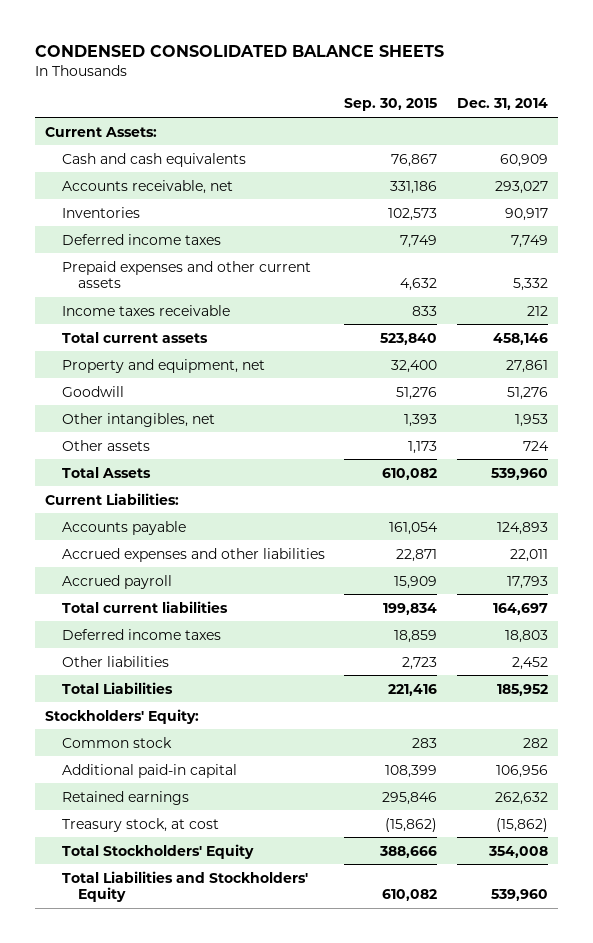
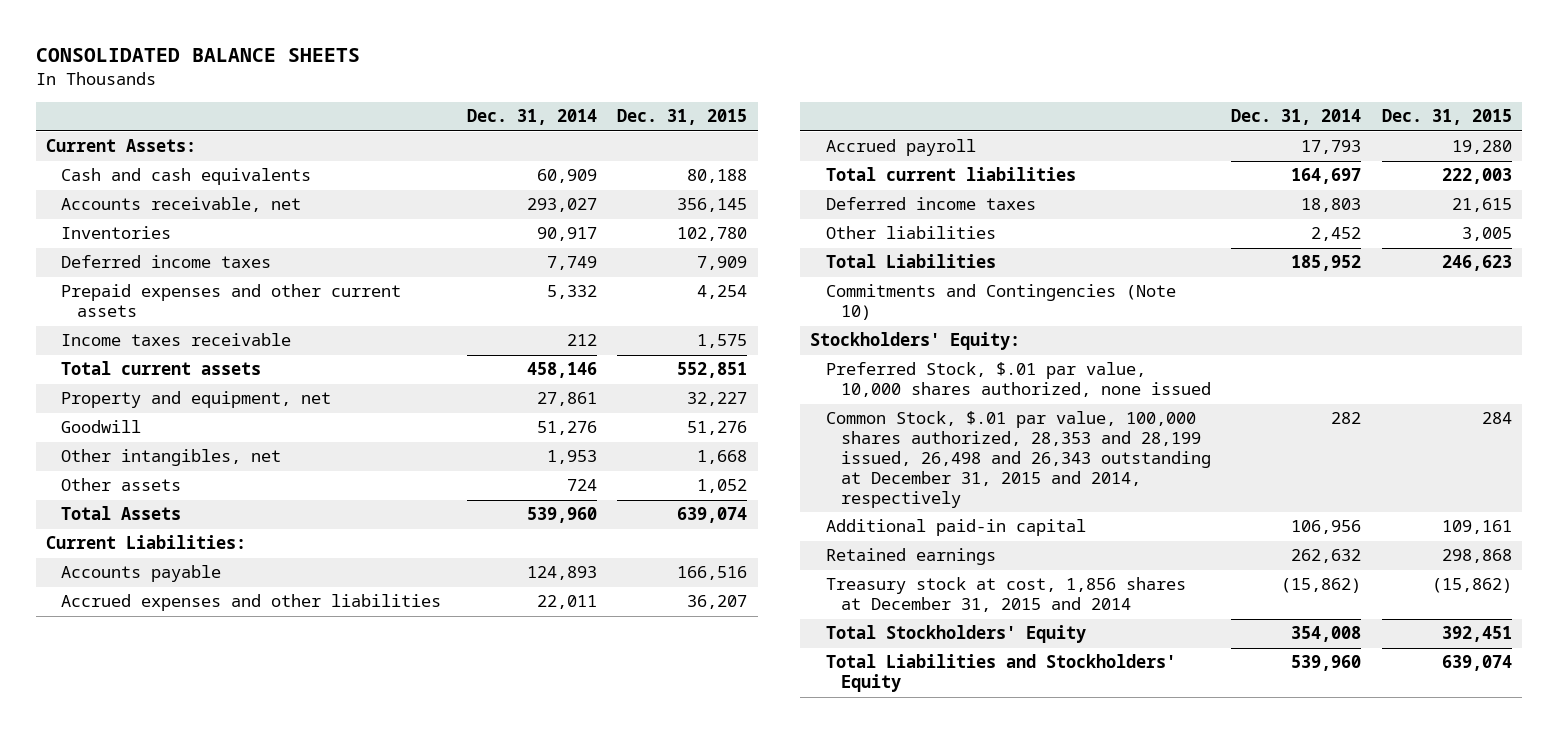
- CONDENSED CONSOLIDATED BALANCE SHEETS
+ CONSOLIDATED BALANCE SHEETS
- | Sep. 30, 2015 | Dec. 31, 2014
+ | Dec. 31, 2014 | Dec. 31, 2015
+ Commitments and Contingencies (Note 10)
- Common stock | 283 | 282
+ Preferred Stock, $.01 par value, 10,000 shares authorized, none issued
+ Common Stock, $.01 par value, 100,000 shares authorized, 28,353 and 28,199 issued, 26,498 and 26,343 outstanding at December 31, 2015 and 2014, respectively | 282 | 284
- Treasury stock, at cost | (15,862) | (15,862)
+ Treasury stock at cost, 1,856 shares at December 31, 2015 and 2014 | (15,862) | (15,862)

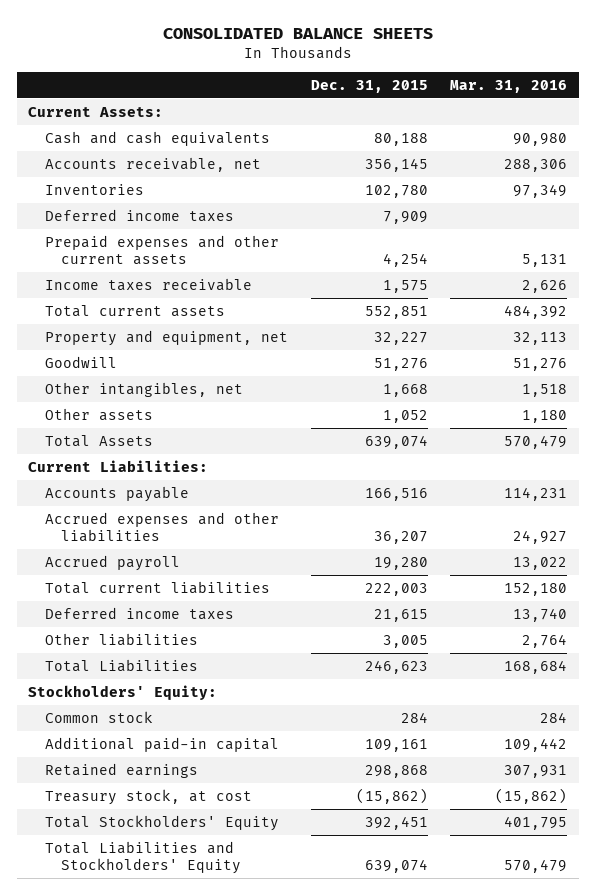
- | Dec. 31, 2014 | Dec. 31, 2015
+ | Dec. 31, 2015 | Mar. 31, 2016
- Commitments and Contingencies (Note 10)
- Preferred Stock, $.01 par value, 10,000 shares authorized, none issued
- Common Stock, $.01 par value, 100,000 shares authorized, 28,353 and 28,199 issued, 26,498 and 26,343 outstanding at December 31, 2015 and 2014, respectively | 282 | 284
+ Common stock | 284 | 284
- Treasury stock at cost, 1,856 shares at December 31, 2015 and 2014 | (15,862) | (15,862)
+ Treasury stock, at cost | (15,862) | (15,862)

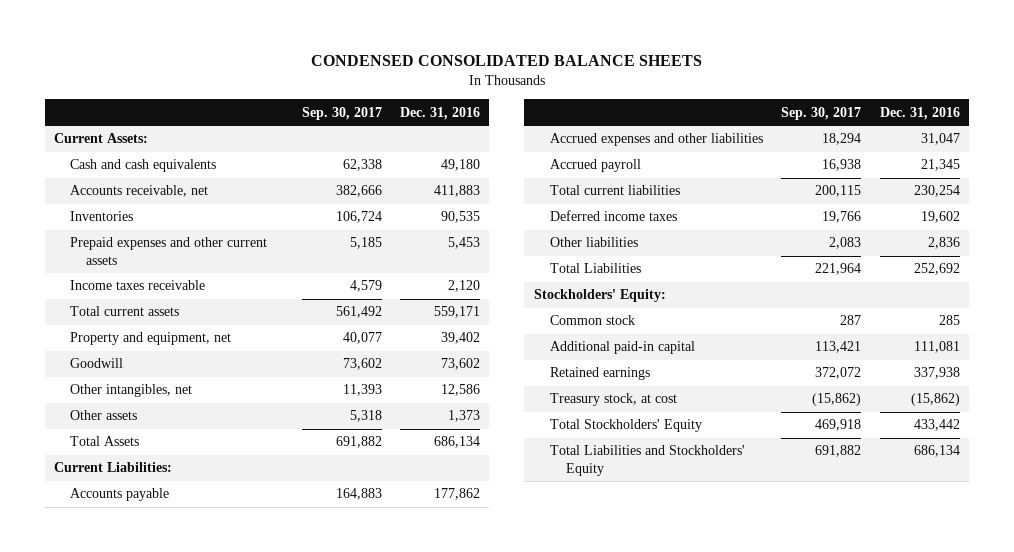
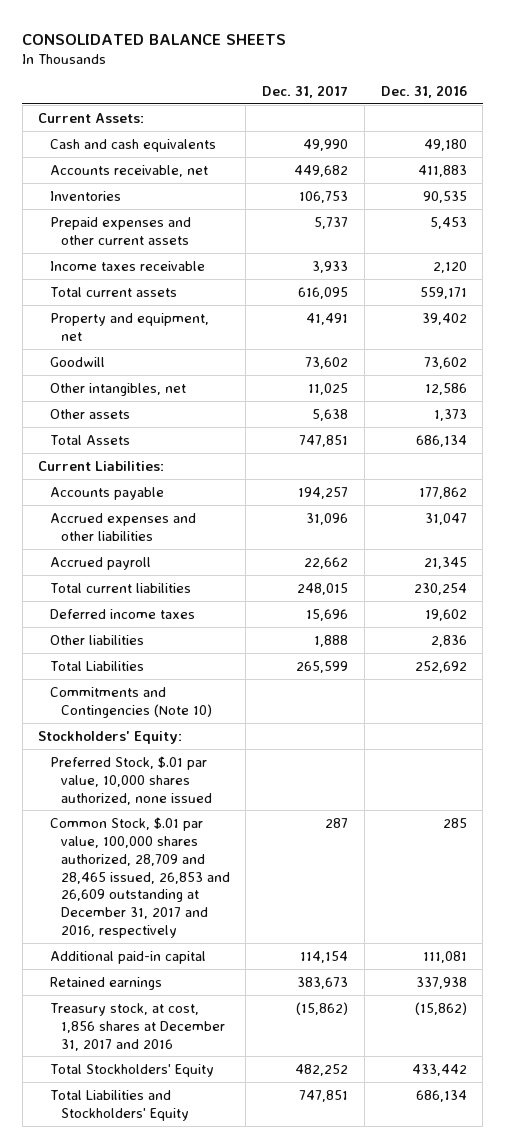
- CONDENSED CONSOLIDATED BALANCE SHEETS
+ CONSOLIDATED BALANCE SHEETS
- | Sep. 30, 2017 | Dec. 31, 2016
+ | Dec. 31, 2017 | Dec. 31, 2016
+ Commitments and Contingencies (Note 10)
- Common stock | 287 | 285
+ Preferred Stock, $.01 par value, 10,000 shares authorized, none issued
+ Common Stock, $.01 par value, 100,000 shares authorized, 28,709 and 28,465 issued, 26,853 and 26,609 outstanding at December 31, 2017 and 2016, respectively | 287 | 285
- Treasury stock, at cost | (15,862) | (15,862)
+ Treasury stock, at cost, 1,856 shares at December 31, 2017 and 2016 | (15,862) | (15,862)

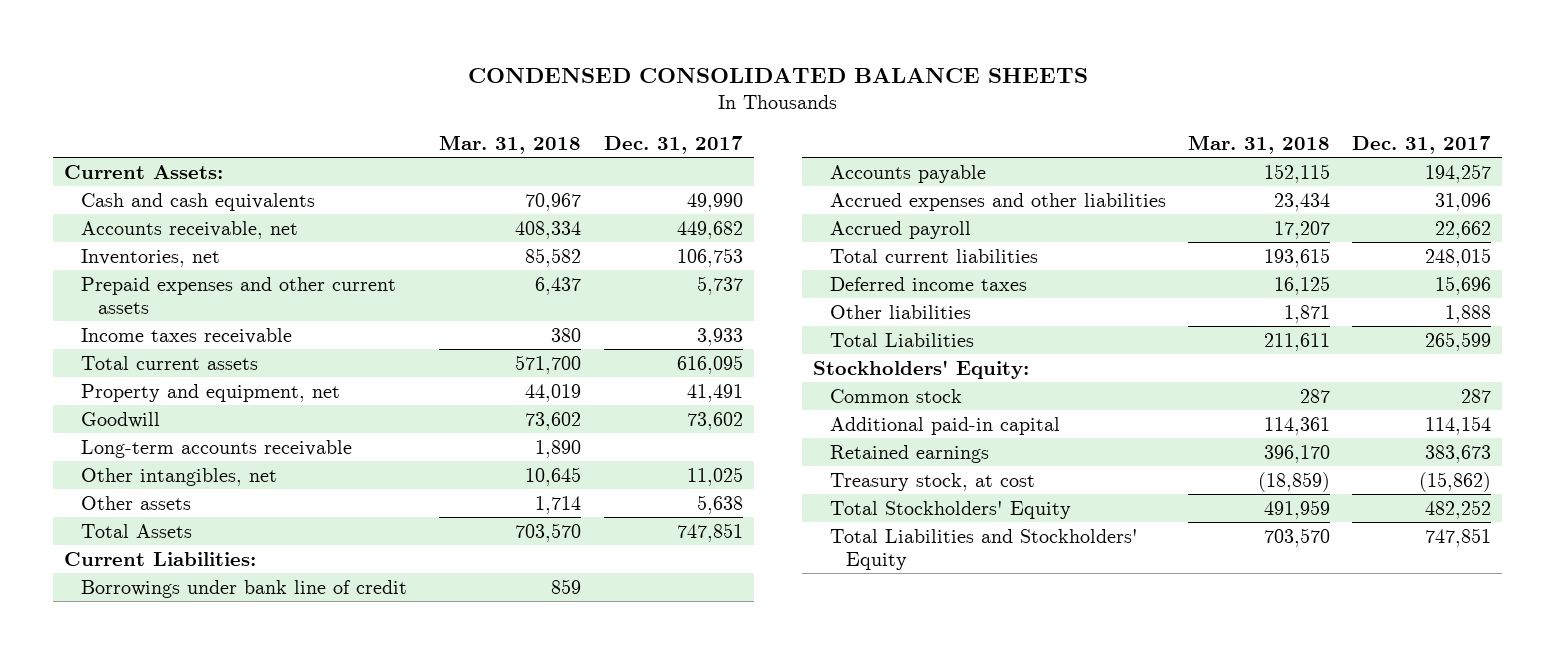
- CONSOLIDATED BALANCE SHEETS
+ CONDENSED CONSOLIDATED BALANCE SHEETS
- | Dec. 31, 2017 | Dec. 31, 2016
+ | Mar. 31, 2018 | Dec. 31, 2017
- Inventories | 106,753 | 90,535
+ Inventories, net | 85,582 | 106,753
+ Long-term accounts receivable | 1,890 |
+ Borrowings under bank line of credit | 859 |
- Commitments and Contingencies (Note 10)
- Preferred Stock, $.01 par value, 10,000 shares authorized, none issued
- Common Stock, $.01 par value, 100,000 shares authorized, 28,709 and 28,465 issued, 26,853 and 26,609 outstanding at December 31, 2017 and 2016, respectively | 287 | 285
+ Common stock | 287 | 287
- Treasury stock, at cost, 1,856 shares at December 31, 2017 and 2016 | (15,862) | (15,862)
+ Treasury stock, at cost | (18,859) | (15,862)

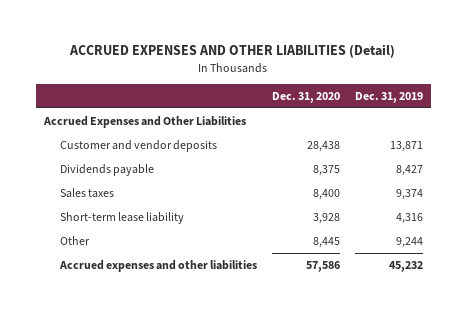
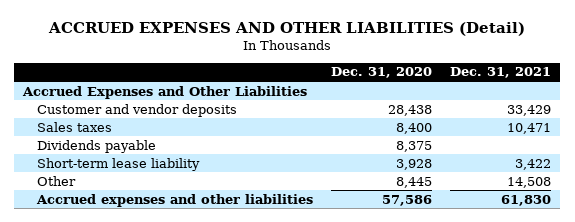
- | Dec. 31, 2020 | Dec. 31, 2019
+ | Dec. 31, 2020 | Dec. 31, 2021
moved down: Dividends payable | 8,375 |

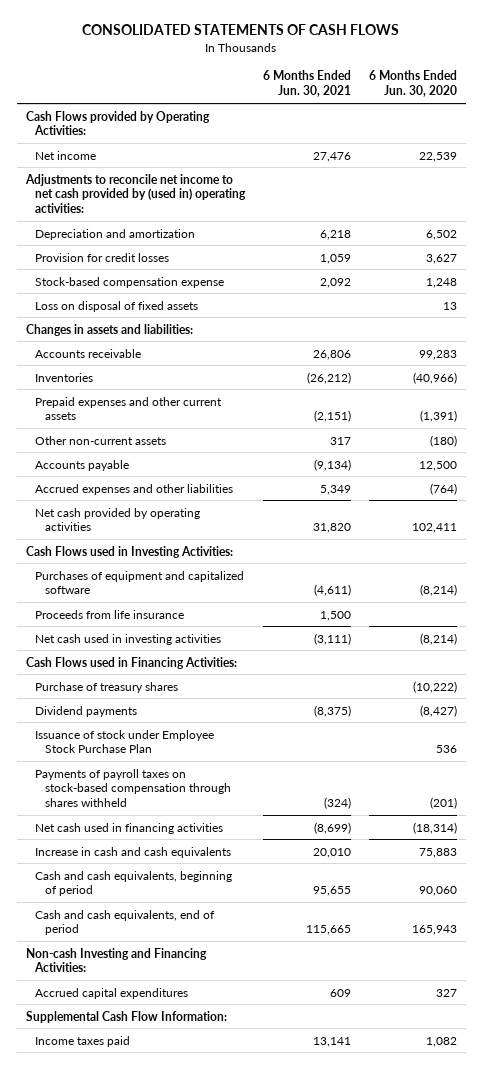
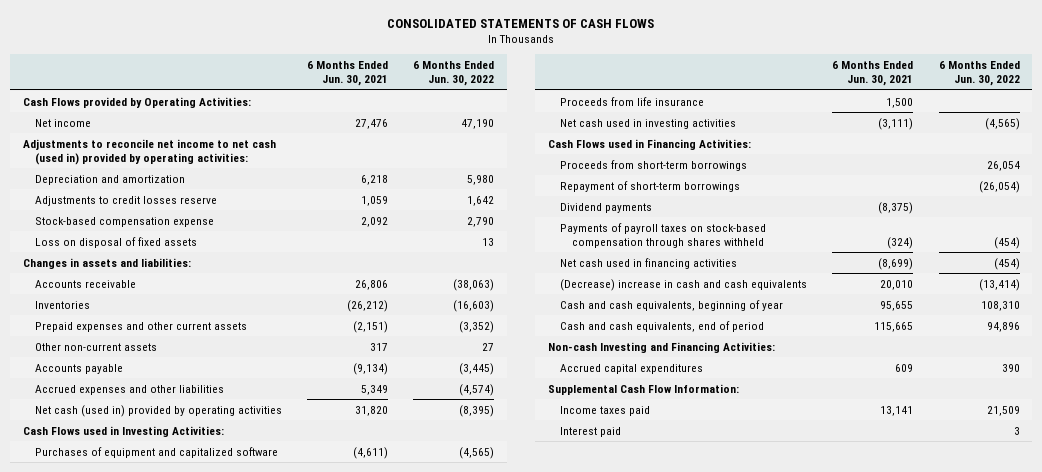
- | 6 Months Ended Jun. 30, 2021 | 6 Months Ended Jun. 30, 2020
+ | 6 Months Ended Jun. 30, 2021 | 6 Months Ended Jun. 30, 2022
- Adjustments to reconcile net income to net cash provided by (used in) operating activities:
+ Adjustments to reconcile net income to net cash (used in) provided by operating activities:
- Provision for credit losses | 1,059 | 3,627
+ Adjustments to credit losses reserve | 1,059 | 1,642
- Net cash provided by operating activities | 31,820 | 102,411
+ Net cash (used in) provided by operating activities | 31,820 | (8,395)
- Purchase of treasury shares | | (10,222)
+ Proceeds from short-term borrowings | | 26,054
+ Repayment of short-term borrowings | | (26,054)
- Issuance of stock under Employee Stock Purchase Plan | | 536
- Increase in cash and cash equivalents | 20,010 | 75,883
- Cash and cash equivalents, beginning of period | 95,655 | 90,060
+ (Decrease) increase in cash and cash equivalents | 20,010 | (13,414)
+ Cash and cash equivalents, beginning of year | 95,655 | 108,310
+ Interest paid | | 3

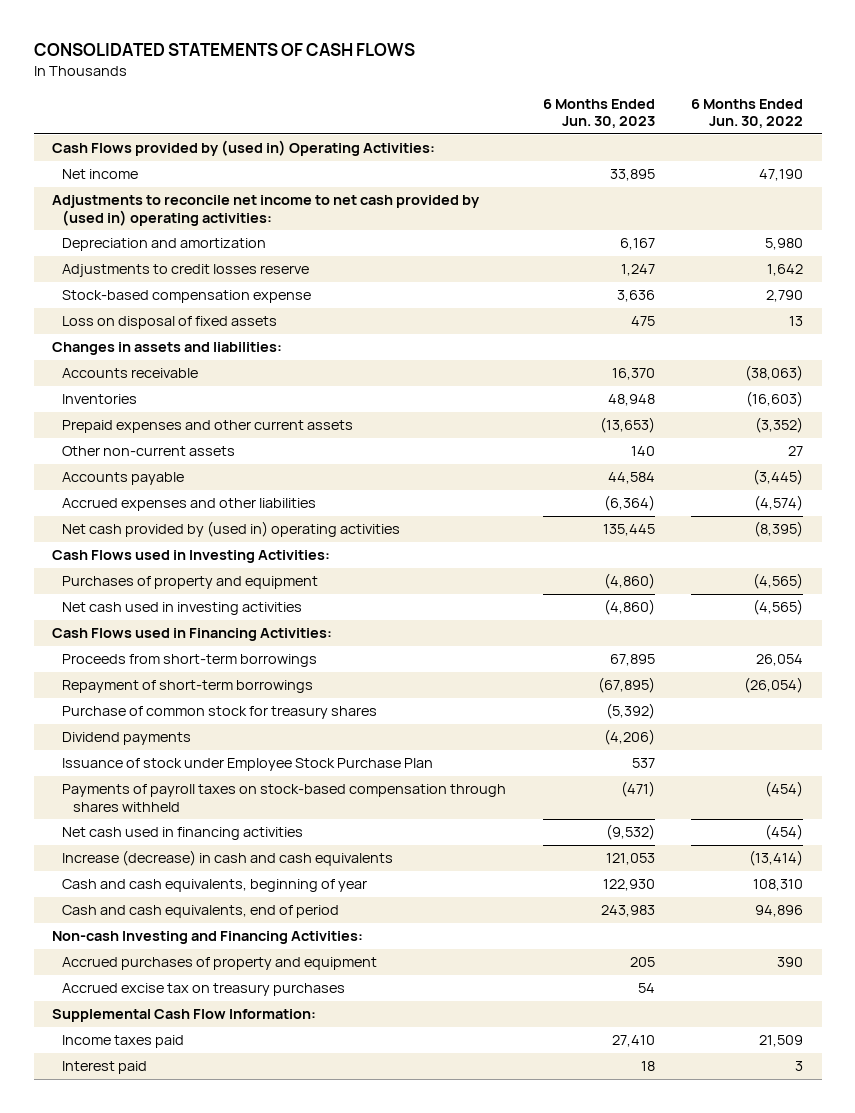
- | 6 Months Ended Jun. 30, 2021 | 6 Months Ended Jun. 30, 2022
+ | 6 Months Ended Jun. 30, 2023 | 6 Months Ended Jun. 30, 2022
- Cash Flows provided by Operating Activities:
+ Cash Flows provided by (used in) Operating Activities:
- Adjustments to reconcile net income to net cash (used in) provided by operating activities:
+ Adjustments to reconcile net income to net cash provided by (used in) operating activities:
- Net cash (used in) provided by operating activities | 31,820 | (8,395)
+ Net cash provided by (used in) operating activities | 135,445 | (8,395)
- Purchases of equipment and capitalized software | (4,611) | (4,565)
- Proceeds from life insurance | 1,500 |
+ Purchases of property and equipment | (4,860) | (4,565)
+ Purchase of common stock for treasury shares | (5,392) |
+ Issuance of stock under Employee Stock Purchase Plan | 537 |
- (Decrease) increase in cash and cash equivalents | 20,010 | (13,414)
+ Increase (decrease) in cash and cash equivalents | 121,053 | (13,414)
- Accrued capital expenditures | 609 | 390
+ Accrued purchases of property and equipment | 205 | 390
+ Accrued excise tax on treasury purchases | 54 |

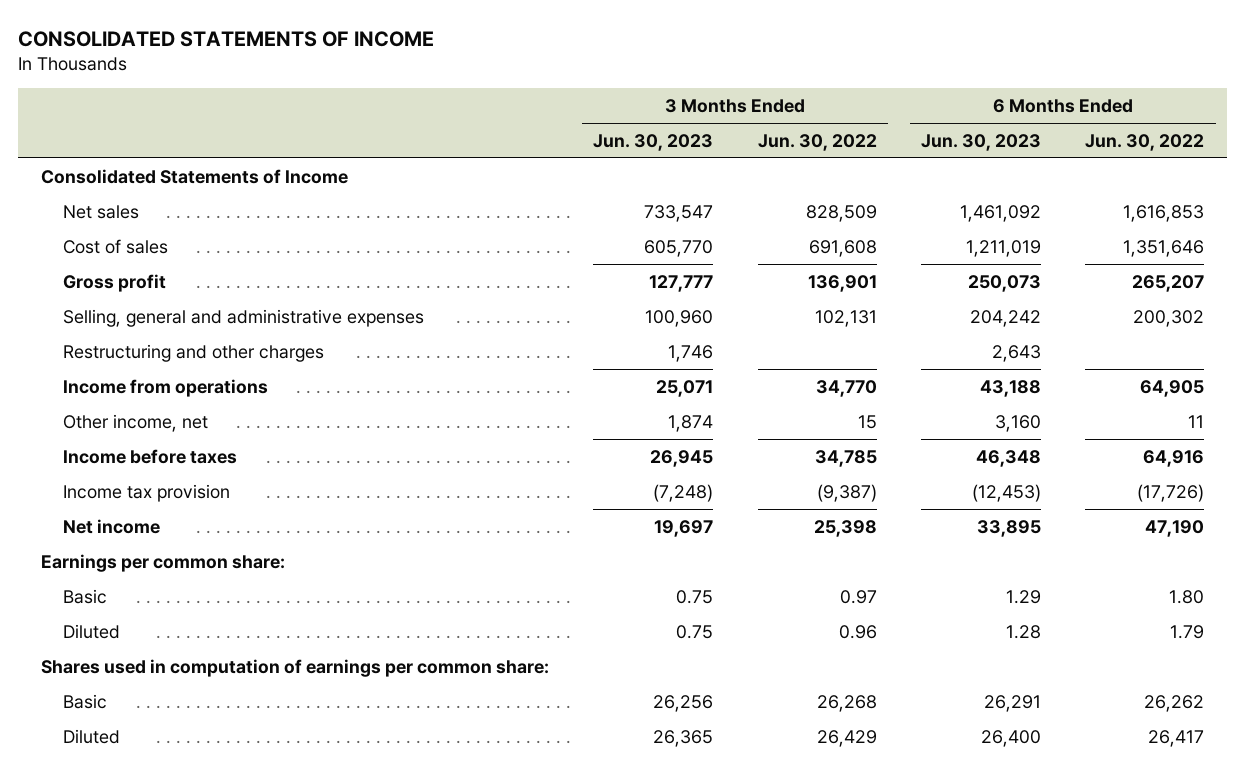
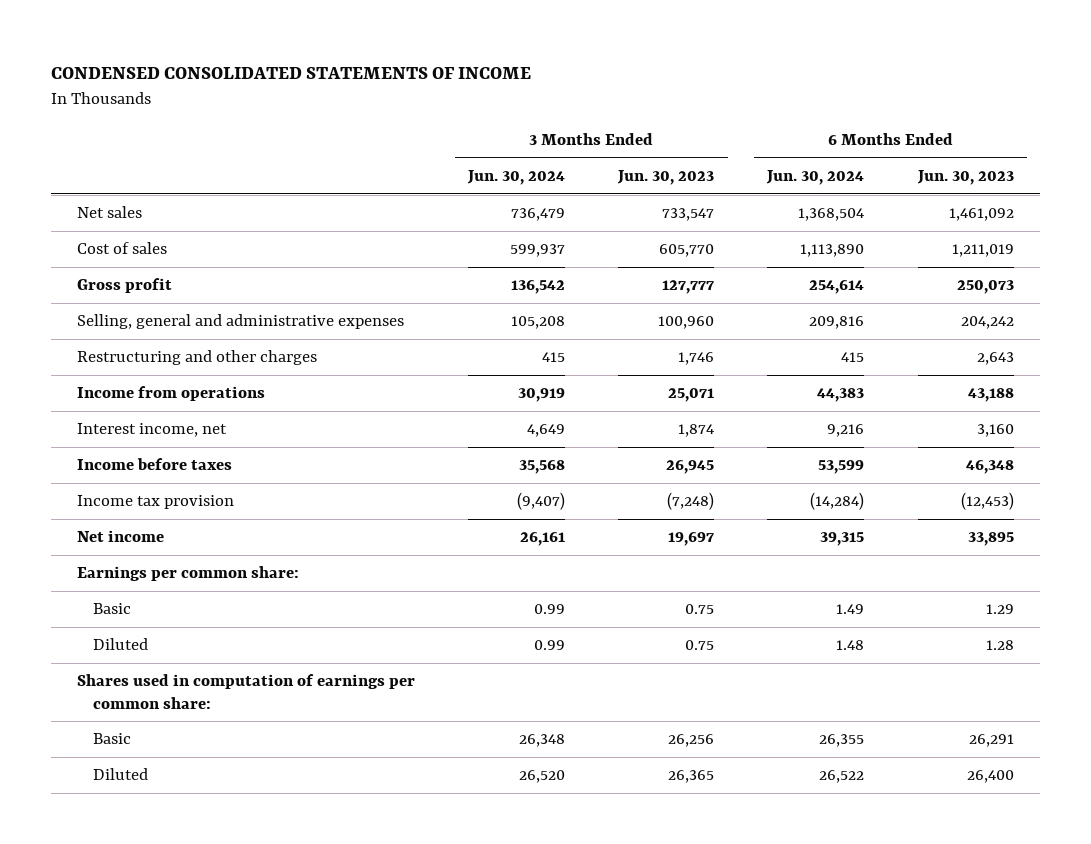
- CONSOLIDATED STATEMENTS OF INCOME
+ CONDENSED CONSOLIDATED STATEMENTS OF INCOME
- | 3 Months Ended Jun. 30, 2023 | 3 Months Ended Jun. 30, 2022 | 6 Months Ended Jun. 30, 2023 | 6 Months Ended Jun. 30, 2022
+ | 3 Months Ended Jun. 30, 2024 | 3 Months Ended Jun. 30, 2023 | 6 Months Ended Jun. 30, 2024 | 6 Months Ended Jun. 30, 2023
- Consolidated Statements of Income
- Other income, net | 1,874 | 15 | 3,160 | 11
+ Interest income, net | 4,649 | 1,874 | 9,216 | 3,160

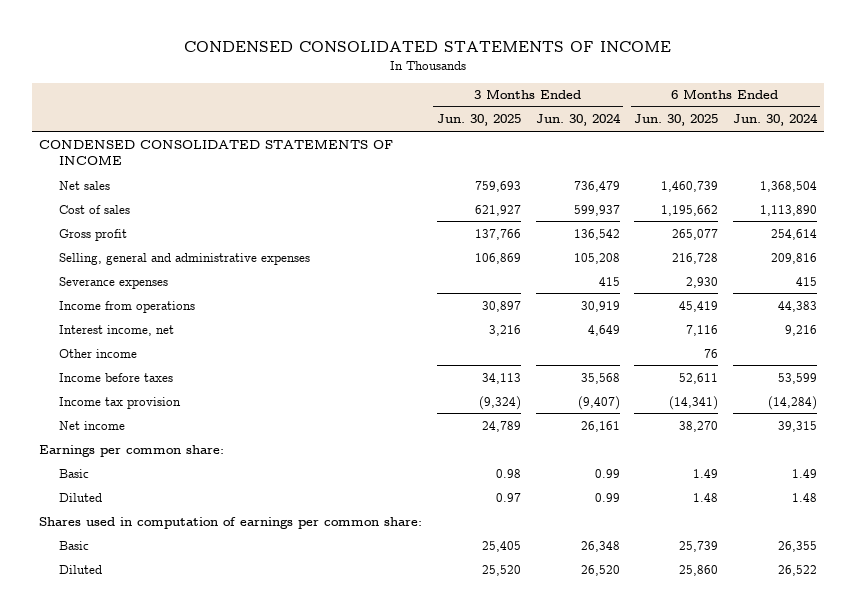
- | 3 Months Ended Jun. 30, 2024 | 3 Months Ended Jun. 30, 2023 | 6 Months Ended Jun. 30, 2024 | 6 Months Ended Jun. 30, 2023
+ | 3 Months Ended Jun. 30, 2025 | 3 Months Ended Jun. 30, 2024 | 6 Months Ended Jun. 30, 2025 | 6 Months Ended Jun. 30, 2024
+ CONDENSED CONSOLIDATED STATEMENTS OF INCOME
- Restructuring and other charges | 415 | 1,746 | 415 | 2,643
+ Severance expenses | | 415 | 2,930 | 415
+ Other income | | | 76 |

